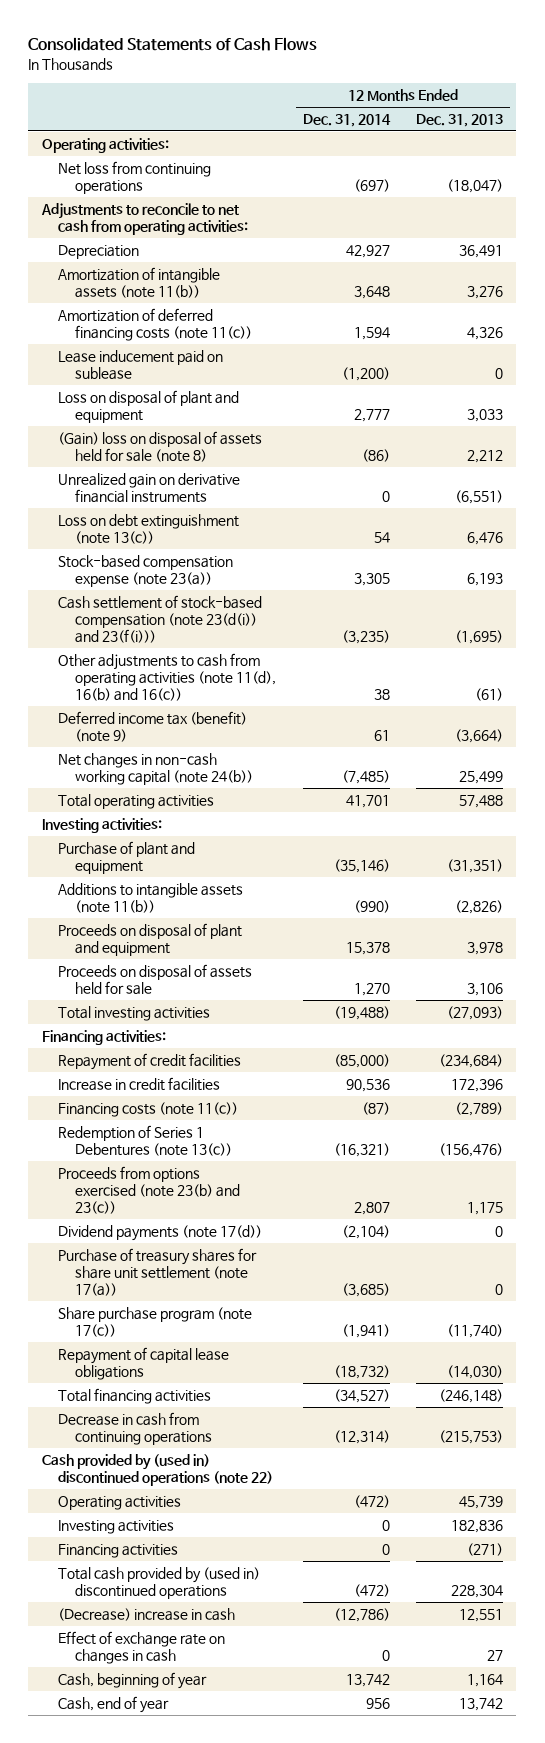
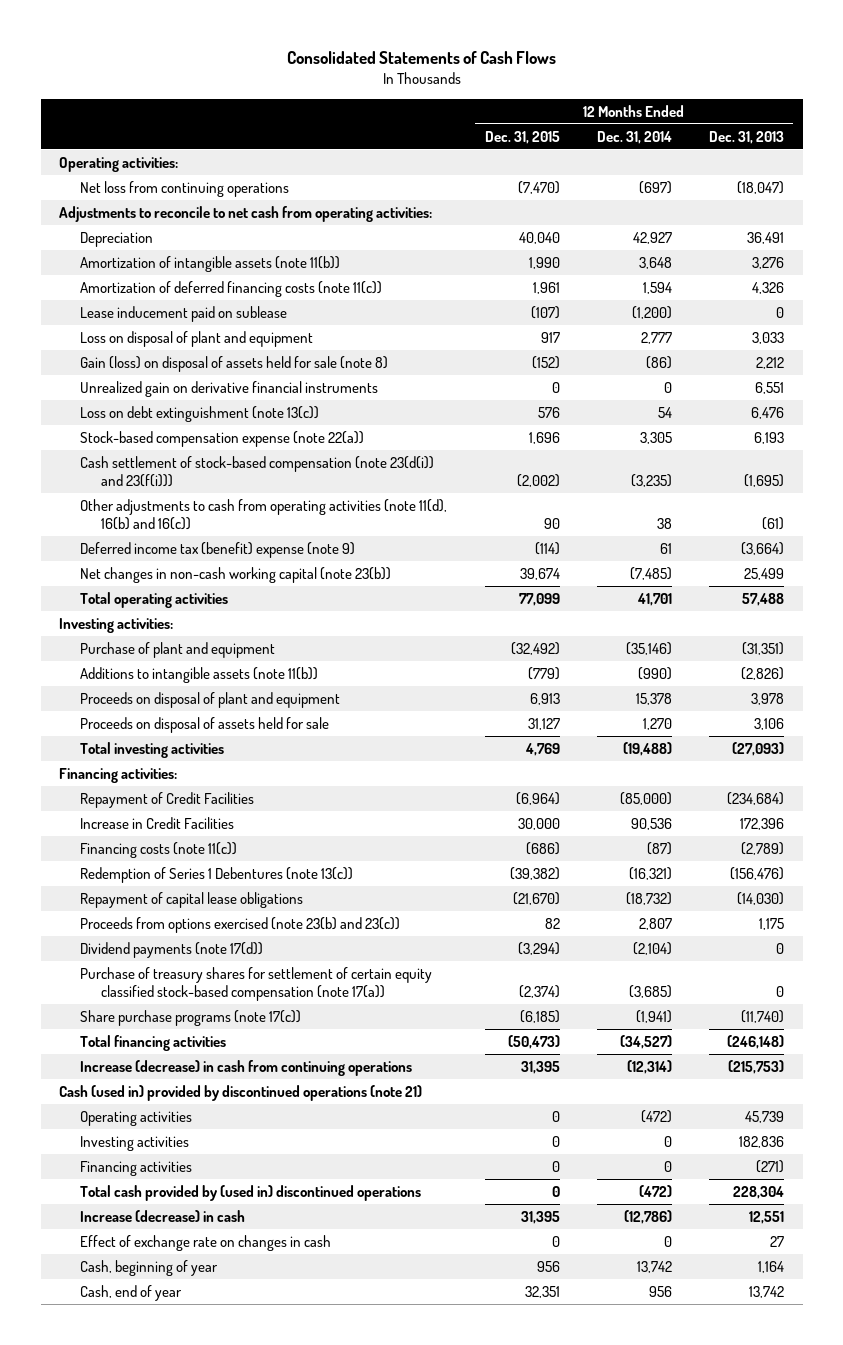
- | 12 Months Ended Dec. 31, 2014 | 12 Months Ended Dec. 31, 2013
+ | 12 Months Ended Dec. 31, 2015 | 12 Months Ended Dec. 31, 2014 | 12 Months Ended Dec. 31, 2013
- (Gain) loss on disposal of assets held for sale (note 8) | (86) | 2,212
- Unrealized gain on derivative financial instruments | 0 | (6,551)
+ Gain (loss) on disposal of assets held for sale (note 8) | (152) | (86) | 2,212
+ Unrealized gain on derivative financial instruments | 0 | 0 | 6,551
- Stock-based compensation expense (note 23(a)) | 3,305 | 6,193
+ Stock-based compensation expense (note 22(a)) | 1,696 | 3,305 | 6,193
- Deferred income tax (benefit) (note 9) | 61 | (3,664)
- Net changes in non-cash working capital (note 24(b)) | (7,485) | 25,499
+ Deferred income tax (benefit) expense (note 9) | (114) | 61 | (3,664)
+ Net changes in non-cash working capital (note 23(b)) | 39,674 | (7,485) | 25,499
- Repayment of credit facilities | (85,000) | (234,684)
- Increase in credit facilities | 90,536 | 172,396
+ Repayment of Credit Facilities | (6,964) | (85,000) | (234,684)
+ Increase in Credit Facilities | 30,000 | 90,536 | 172,396
moved up: Repayment of capital lease obligations | (21,670) | (18,732) | (14,030)
- Purchase of treasury shares for share unit settlement (note 17(a)) | (3,685) | 0
- Share purchase program (note 17(c)) | (1,941) | (11,740)
+ Purchase of treasury shares for settlement of certain equity classified stock-based compensation (note 17(a)) | (2,374) | (3,685) | 0
+ Share purchase programs (note 17(c)) | (6,185) | (1,941) | (11,740)
- Decrease in cash from continuing operations | (12,314) | (215,753)
- Cash provided by (used in) discontinued operations (note 22)
+ Increase (decrease) in cash from continuing operations | 31,395 | (12,314) | (215,753)
+ Cash (used in) provided by discontinued operations (note 21)
- (Decrease) increase in cash | (12,786) | 12,551
+ Increase (decrease) in cash | 31,395 | (12,786) | 12,551

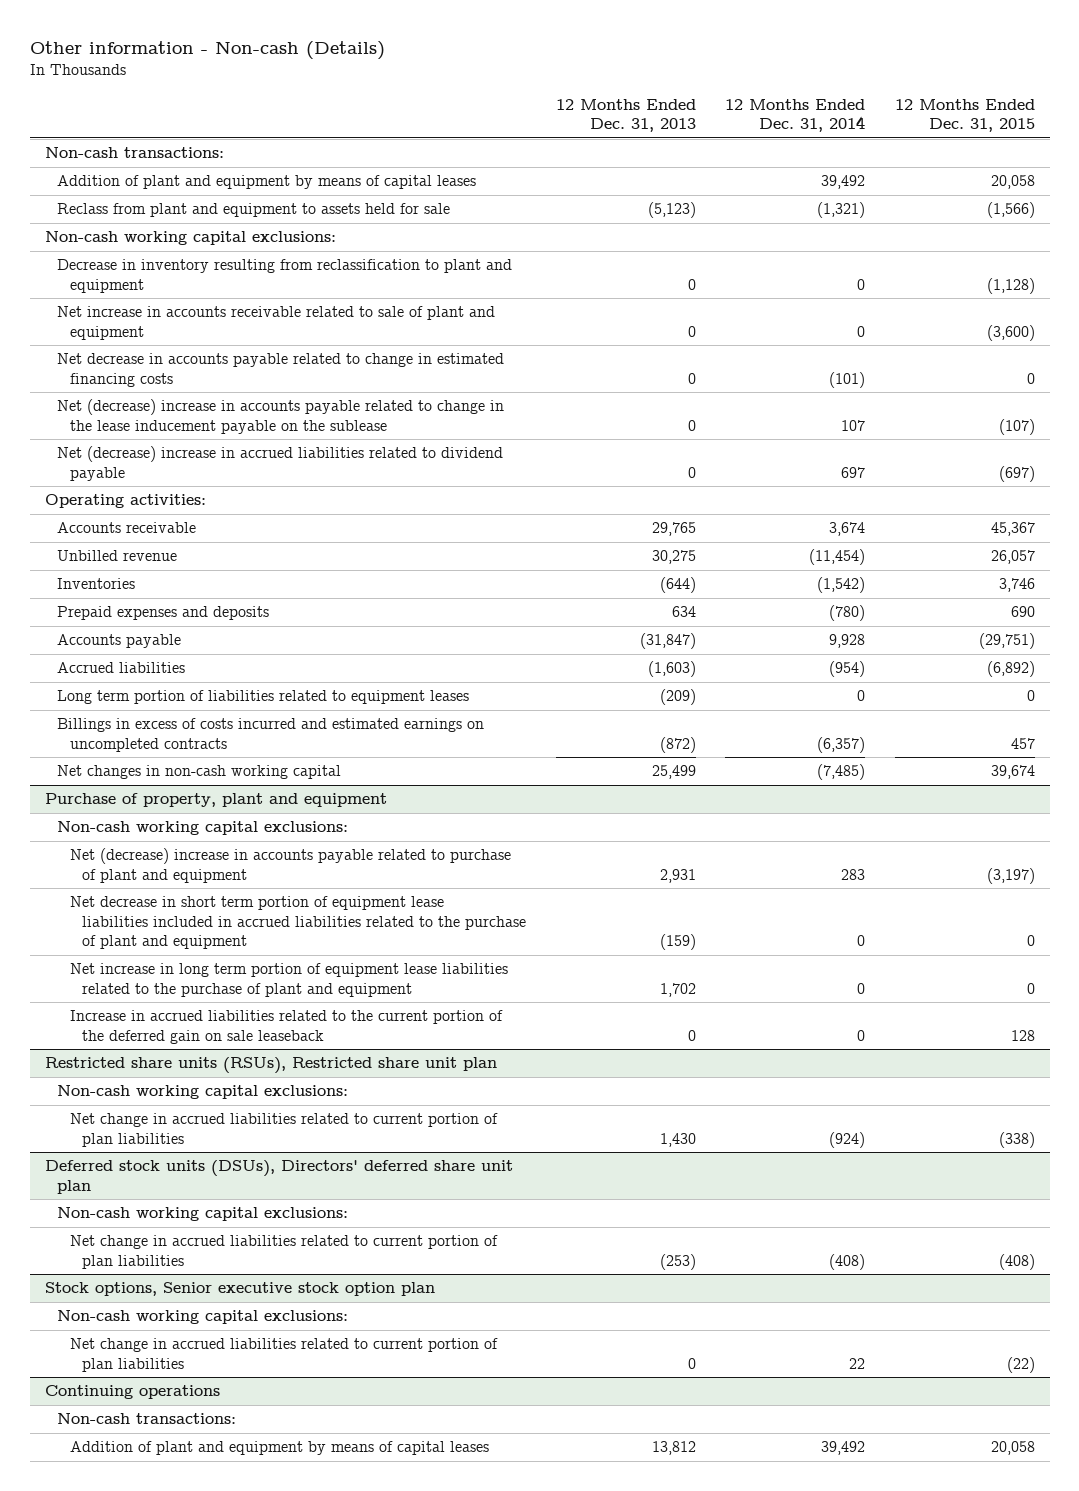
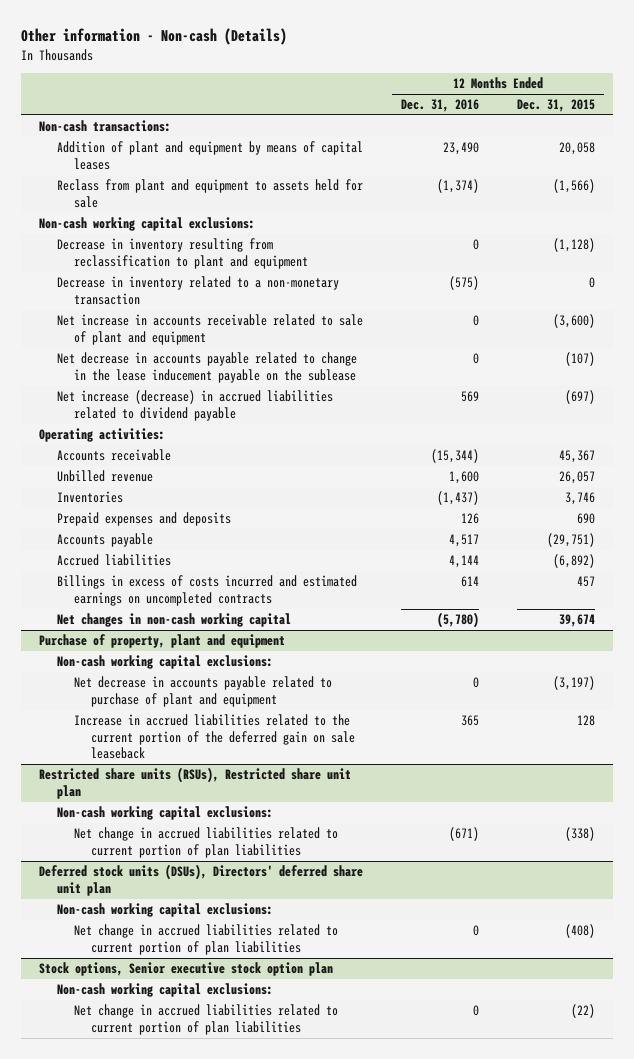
- | 12 Months Ended Dec. 31, 2013 | 12 Months Ended Dec. 31, 2014 | 12 Months Ended Dec. 31, 2015
+ | 12 Months Ended Dec. 31, 2016 | 12 Months Ended Dec. 31, 2015
+ Decrease in inventory related to a non-monetary transaction | (575) | 0
- Net decrease in accounts payable related to change in estimated financing costs | 0 | (101) | 0
- Net (decrease) increase in accounts payable related to change in the lease inducement payable on the sublease | 0 | 107 | (107)
- Net (decrease) increase in accrued liabilities related to dividend payable | 0 | 697 | (697)
+ Net decrease in accounts payable related to change in the lease inducement payable on the sublease | 0 | (107)
+ Net increase (decrease) in accrued liabilities related to dividend payable | 569 | (697)
- Long term portion of liabilities related to equipment leases | (209) | 0 | 0
@ Purchase of property, plant and equipment
- Net (decrease) increase in accounts payable related to purchase of plant and equipment | 2,931 | 283 | (3,197)
- Net decrease in short term portion of equipment lease liabilities included in accrued liabilities related to the purchase of plant and equipment | (159) | 0 | 0
- Net increase in long term portion of equipment lease liabilities related to the purchase of plant and equipment | 1,702 | 0 | 0
+ Net decrease in accounts payable related to purchase of plant and equipment | 0 | (3,197)
- Continuing operations
- Non-cash transactions:
- Addition of plant and equipment by means of capital leases | 13,812 | 39,492 | 20,058

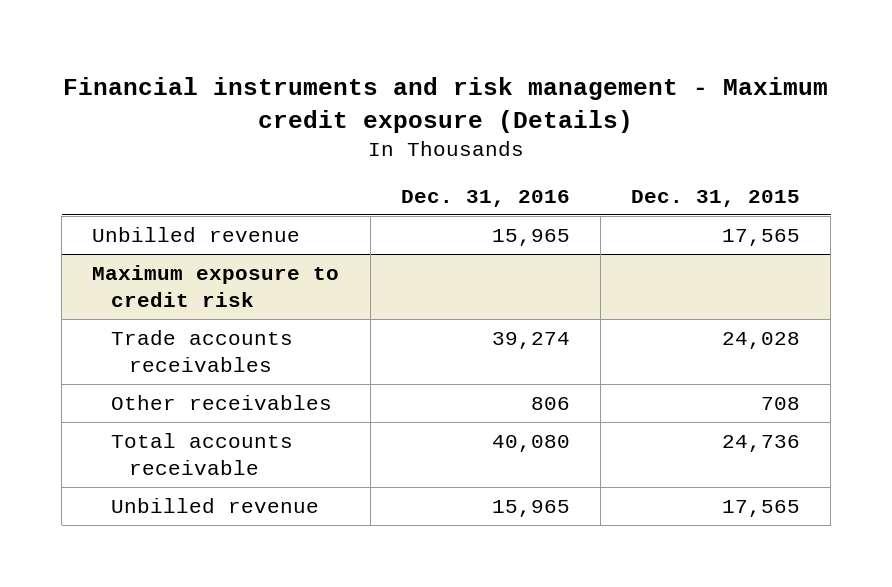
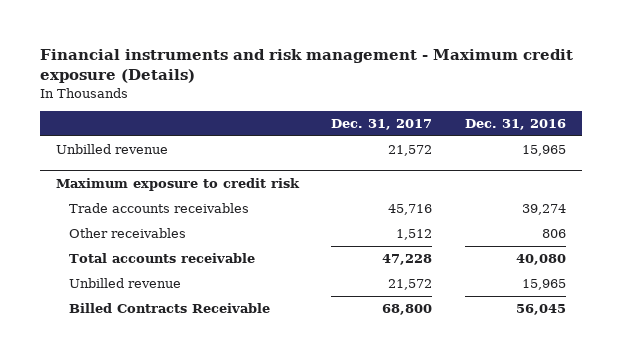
- | Dec. 31, 2016 | Dec. 31, 2015
+ | Dec. 31, 2017 | Dec. 31, 2016
@ Maximum exposure to credit risk
+ Billed Contracts Receivable | 68,800 | 56,045

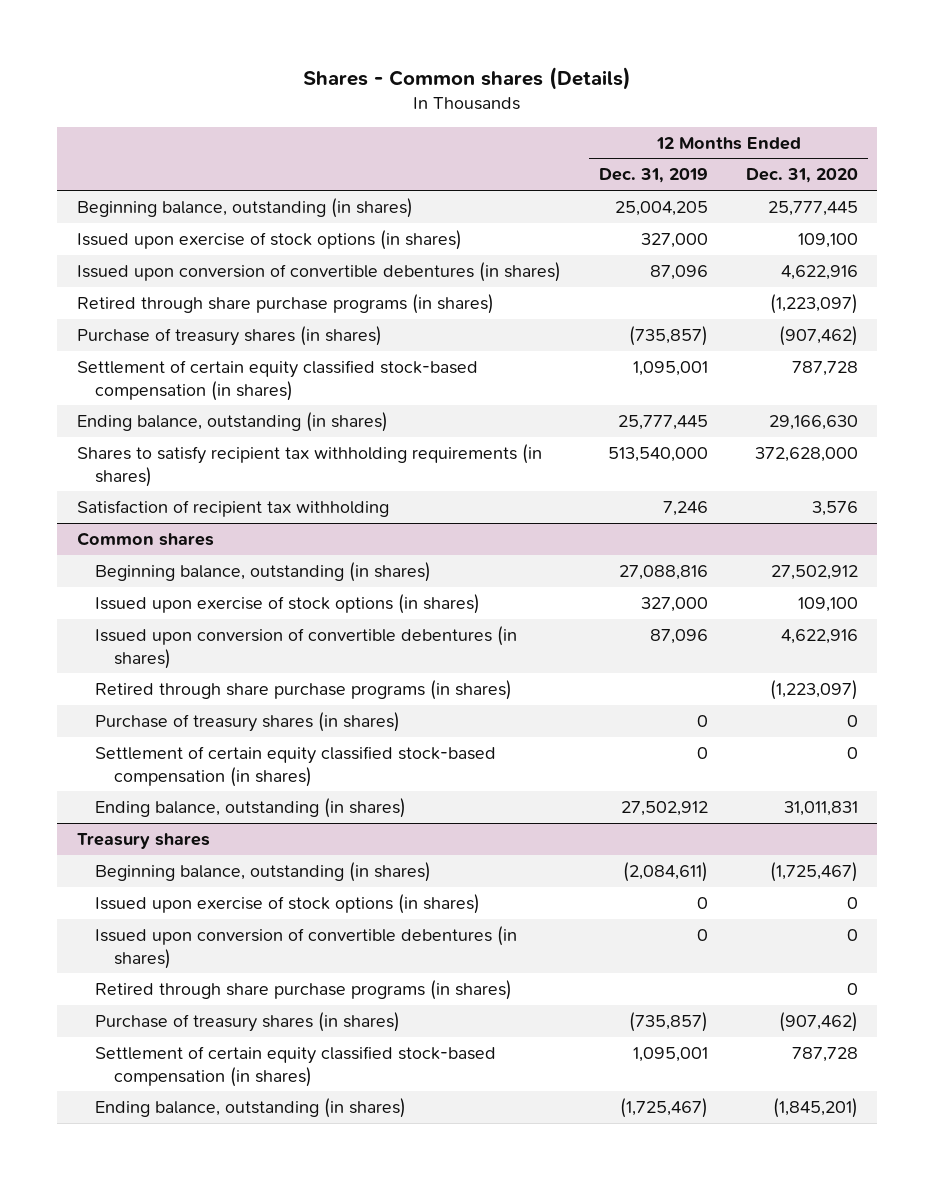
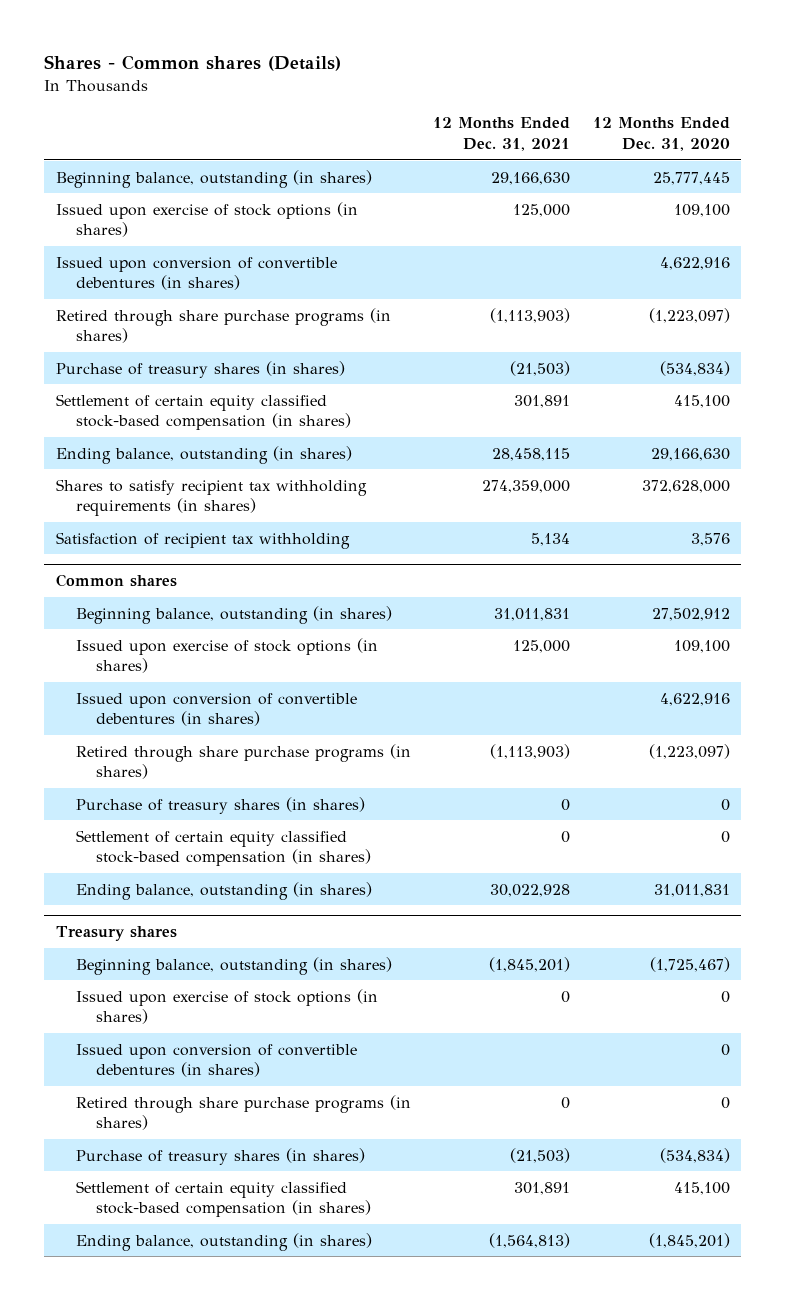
- | 12 Months Ended Dec. 31, 2019 | 12 Months Ended Dec. 31, 2020
+ | 12 Months Ended Dec. 31, 2021 | 12 Months Ended Dec. 31, 2020
- Purchase of treasury shares (in shares) | (735,857) | (907,462)
- Settlement of certain equity classified stock-based compensation (in shares) | 1,095,001 | 787,728
+ Purchase of treasury shares (in shares) | (21,503) | (534,834)
+ Settlement of certain equity classified stock-based compensation (in shares) | 301,891 | 415,100
@ Treasury shares
- Purchase of treasury shares (in shares) | (735,857) | (907,462)
- Settlement of certain equity classified stock-based compensation (in shares) | 1,095,001 | 787,728
+ Purchase of treasury shares (in shares) | (21,503) | (534,834)
+ Settlement of certain equity classified stock-based compensation (in shares) | 301,891 | 415,100

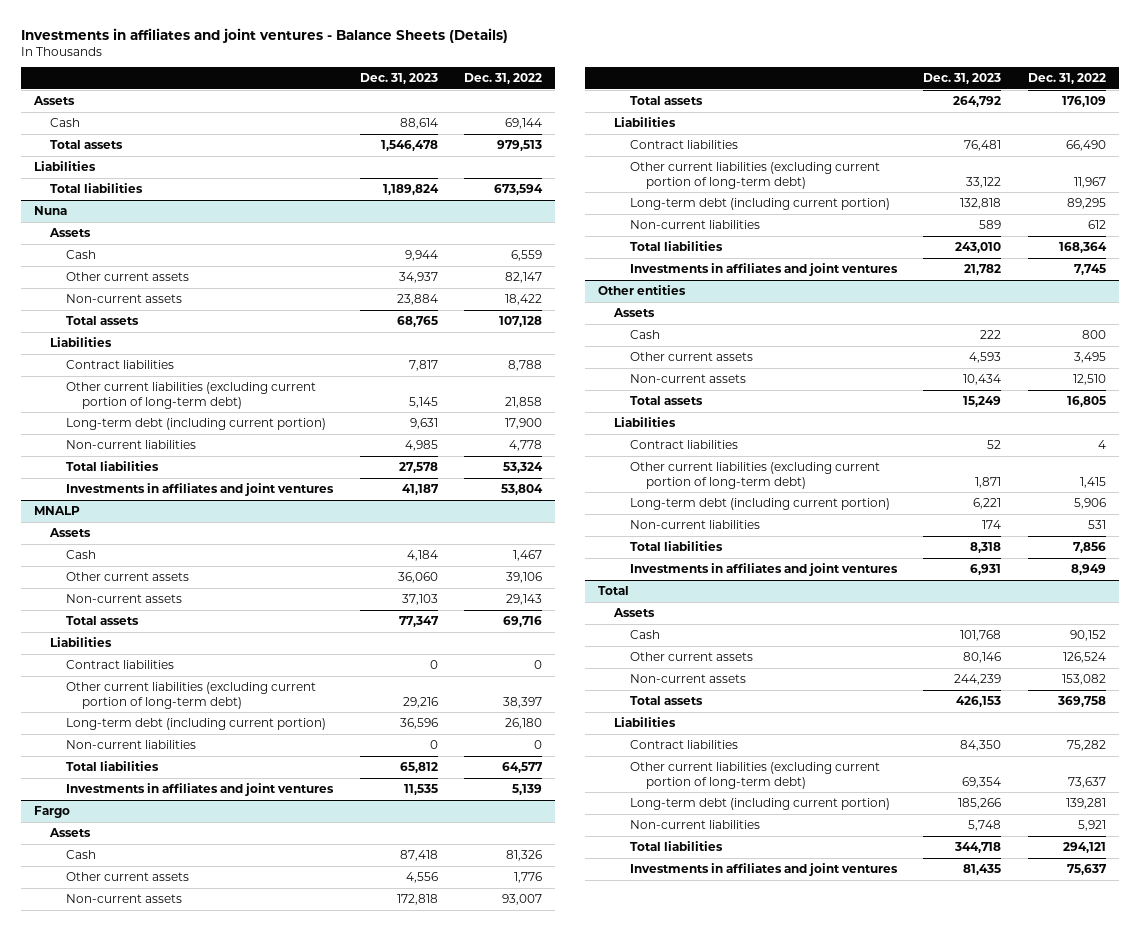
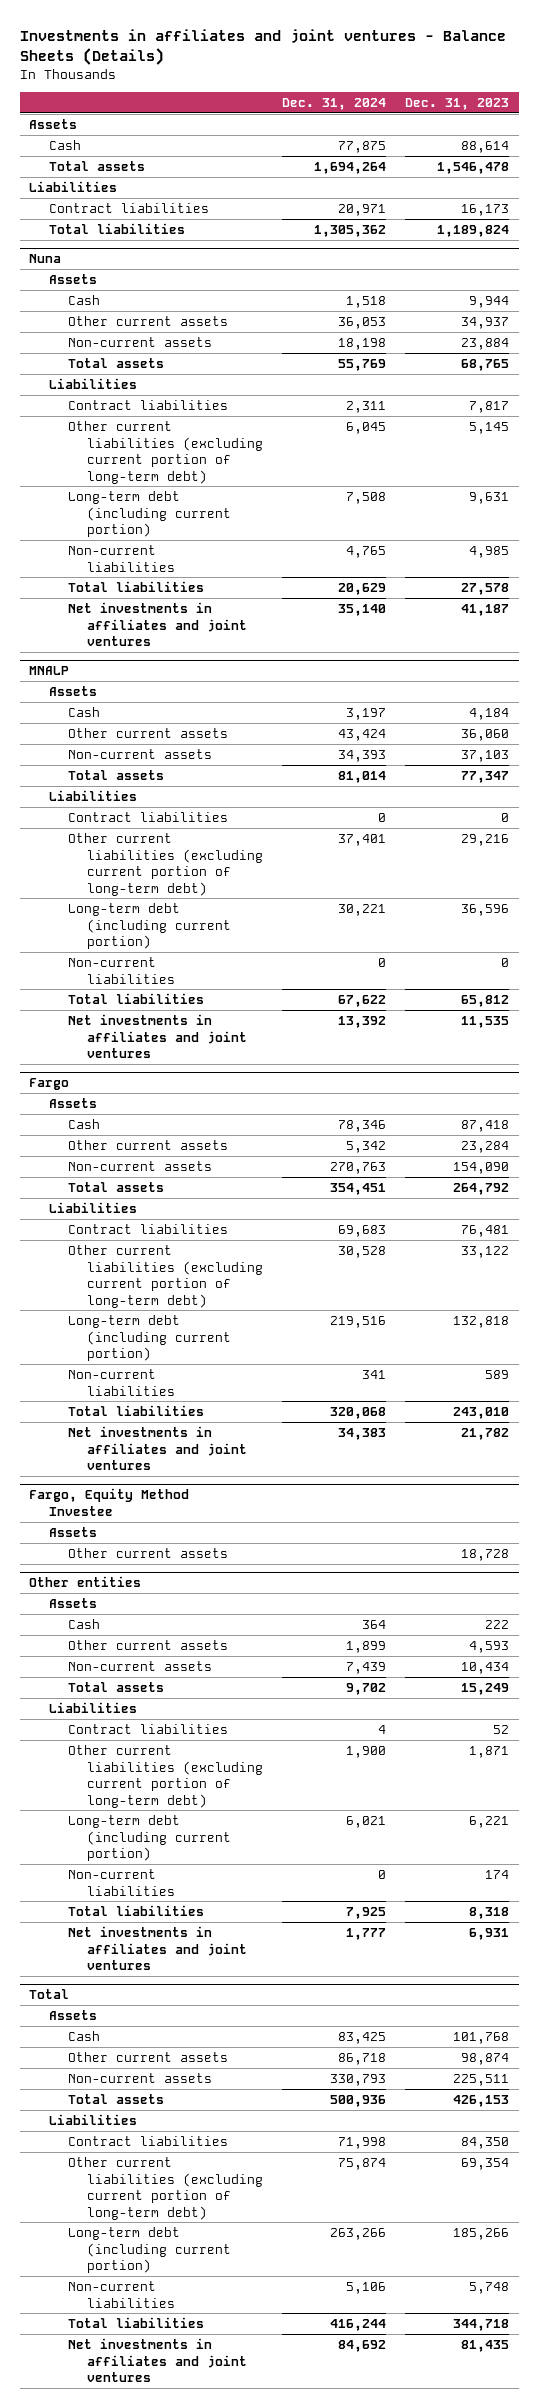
- | Dec. 31, 2023 | Dec. 31, 2022
+ | Dec. 31, 2024 | Dec. 31, 2023
+ Contract liabilities | 20,971 | 16,173
@ Nuna
- Investments in affiliates and joint ventures | 41,187 | 53,804
+ Net investments in affiliates and joint ventures | 35,140 | 41,187
@ MNALP
- Investments in affiliates and joint ventures | 11,535 | 5,139
+ Net investments in affiliates and joint ventures | 13,392 | 11,535
@ Fargo
- Other current assets | 4,556 | 1,776
- Non-current assets | 172,818 | 93,007
+ Other current assets | 5,342 | 23,284
+ Non-current assets | 270,763 | 154,090
- Investments in affiliates and joint ventures | 21,782 | 7,745
+ Net investments in affiliates and joint ventures | 34,383 | 21,782
+ Fargo, Equity Method Investee
+ Assets
+ Other current assets | | 18,728
@ Other entities
- Investments in affiliates and joint ventures | 6,931 | 8,949
+ Net investments in affiliates and joint ventures | 1,777 | 6,931
@ Total
- Other current assets | 80,146 | 126,524
- Non-current assets | 244,239 | 153,082
+ Other current assets | 86,718 | 98,874
+ Non-current assets | 330,793 | 225,511
- Investments in affiliates and joint ventures | 81,435 | 75,637
+ Net investments in affiliates and joint ventures | 84,692 | 81,435

